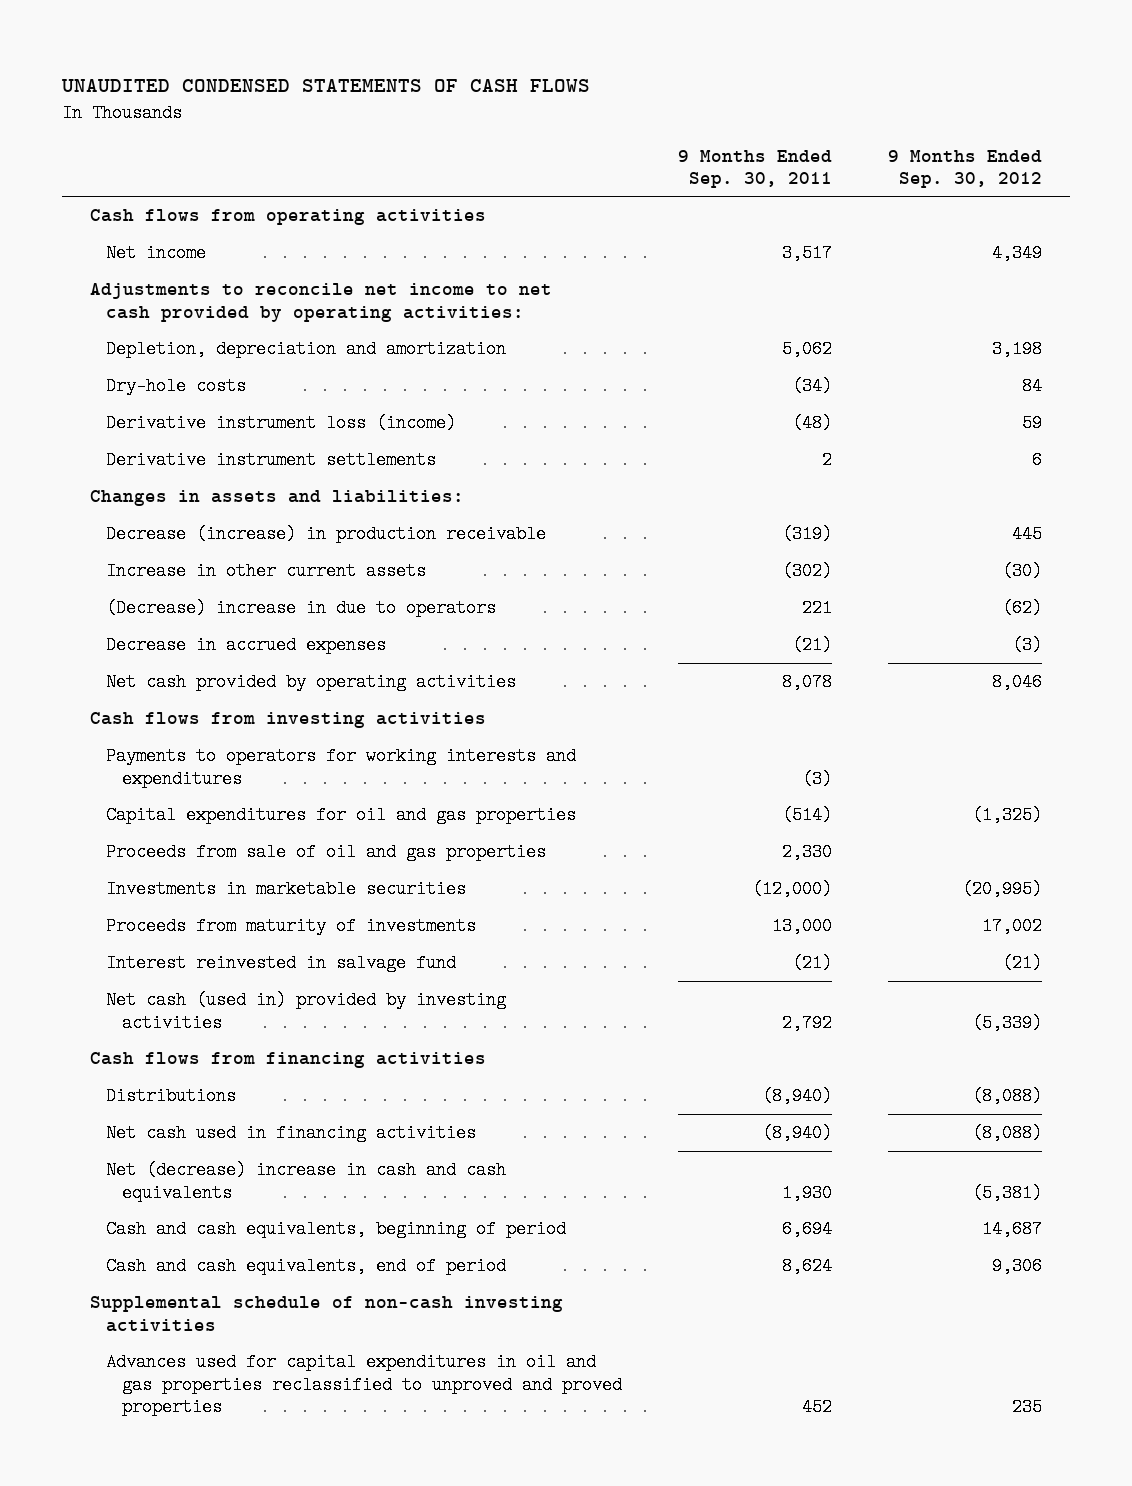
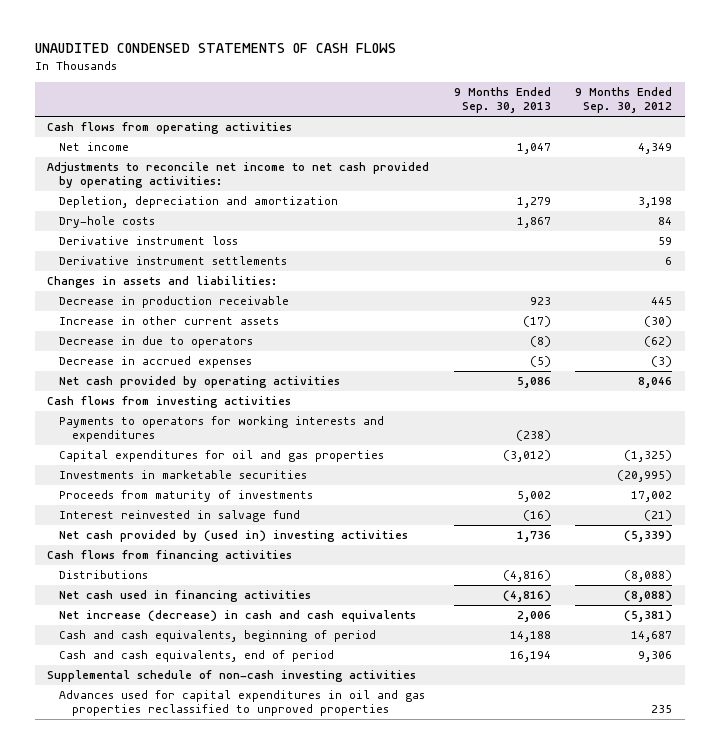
- | 9 Months Ended Sep. 30, 2011 | 9 Months Ended Sep. 30, 2012
+ | 9 Months Ended Sep. 30, 2013 | 9 Months Ended Sep. 30, 2012
- Derivative instrument loss (income) | (48) | 59
+ Derivative instrument loss | | 59
- Decrease (increase) in production receivable | (319) | 445
+ Decrease in production receivable | 923 | 445
- (Decrease) increase in due to operators | 221 | (62)
+ Decrease in due to operators | (8) | (62)
- Proceeds from sale of oil and gas properties | 2,330 |
- Net cash (used in) provided by investing activities | 2,792 | (5,339)
+ Net cash provided by (used in) investing activities | 1,736 | (5,339)
- Net (decrease) increase in cash and cash equivalents | 1,930 | (5,381)
+ Net increase (decrease) in cash and cash equivalents | 2,006 | (5,381)
- Advances used for capital expenditures in oil and gas properties reclassified to unproved and proved properties | 452 | 235
+ Advances used for capital expenditures in oil and gas properties reclassified to unproved properties | | 235

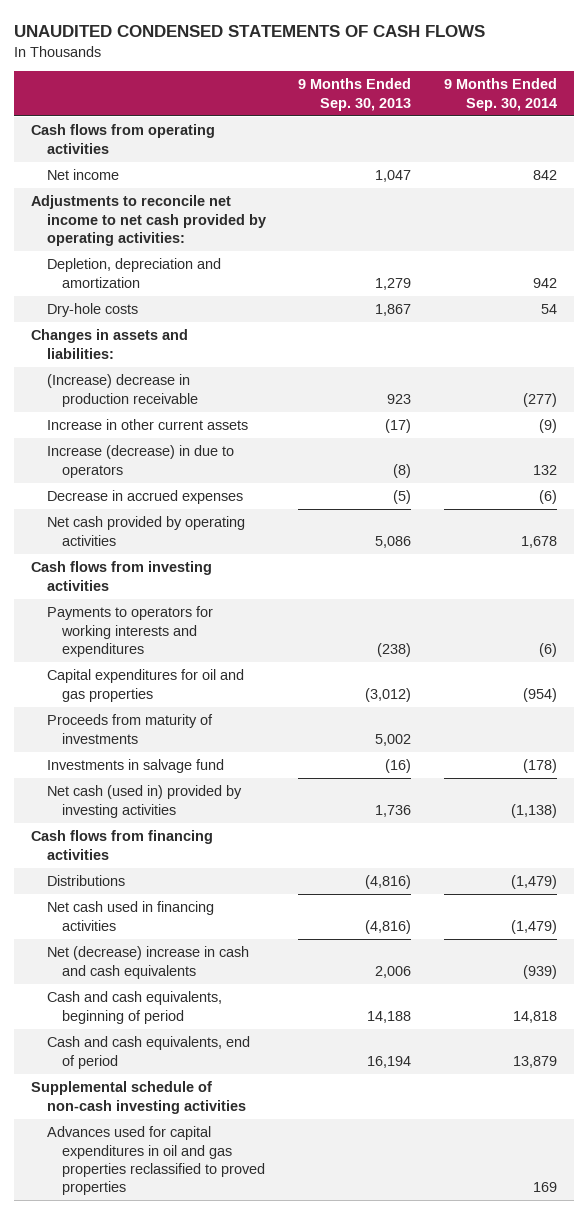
- | 9 Months Ended Sep. 30, 2013 | 9 Months Ended Sep. 30, 2012
+ | 9 Months Ended Sep. 30, 2013 | 9 Months Ended Sep. 30, 2014
- Derivative instrument loss | | 59
- Derivative instrument settlements | | 6
- Decrease in production receivable | 923 | 445
+ (Increase) decrease in production receivable | 923 | (277)
- Decrease in due to operators | (8) | (62)
+ Increase (decrease) in due to operators | (8) | 132
- Investments in marketable securities | | (20,995)
- Interest reinvested in salvage fund | (16) | (21)
- Net cash provided by (used in) investing activities | 1,736 | (5,339)
+ Investments in salvage fund | (16) | (178)
+ Net cash (used in) provided by investing activities | 1,736 | (1,138)
- Net increase (decrease) in cash and cash equivalents | 2,006 | (5,381)
+ Net (decrease) increase in cash and cash equivalents | 2,006 | (939)
- Advances used for capital expenditures in oil and gas properties reclassified to unproved properties | | 235
+ Advances used for capital expenditures in oil and gas properties reclassified to proved properties | | 169

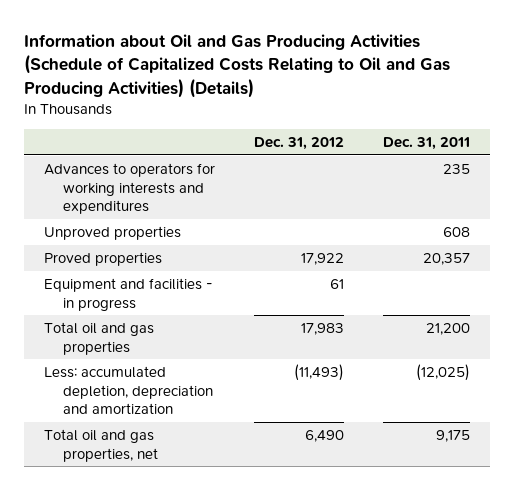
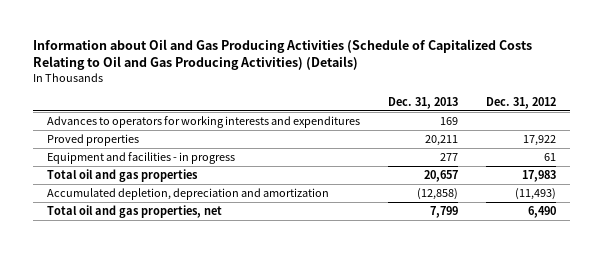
- | Dec. 31, 2012 | Dec. 31, 2011
+ | Dec. 31, 2013 | Dec. 31, 2012
- Unproved properties | | 608
- Less: accumulated depletion, depreciation and amortization | (11,493) | (12,025)
+ Accumulated depletion, depreciation and amortization | (12,858) | (11,493)

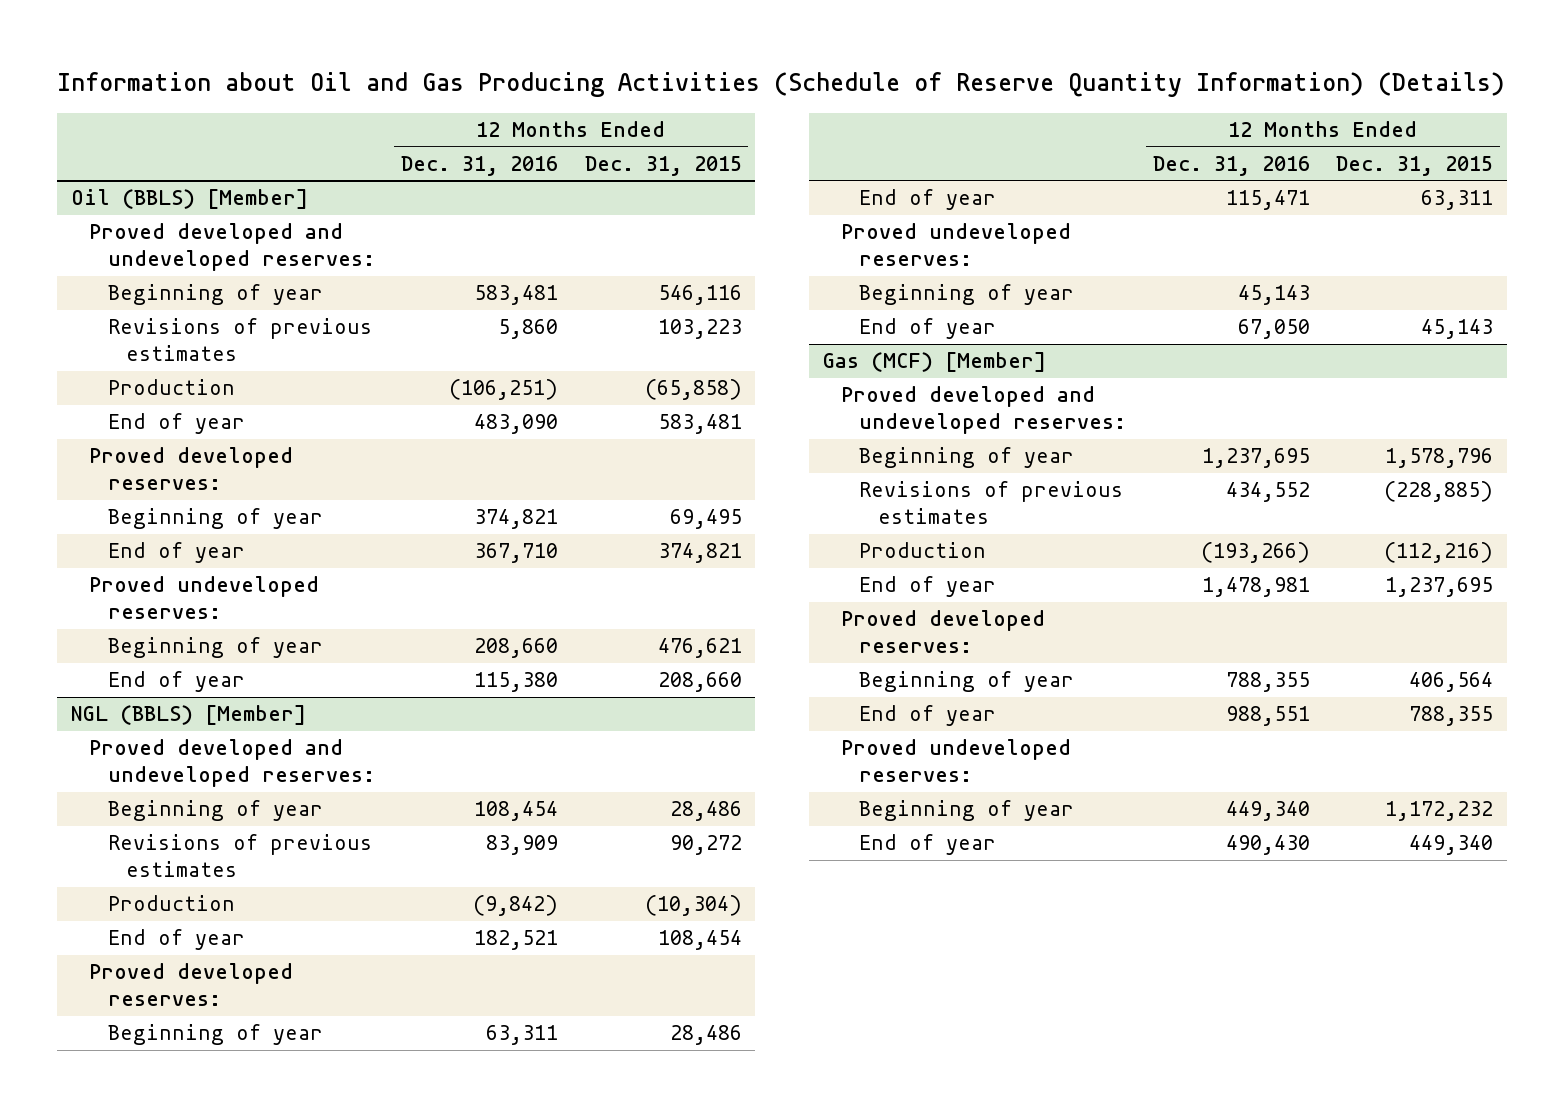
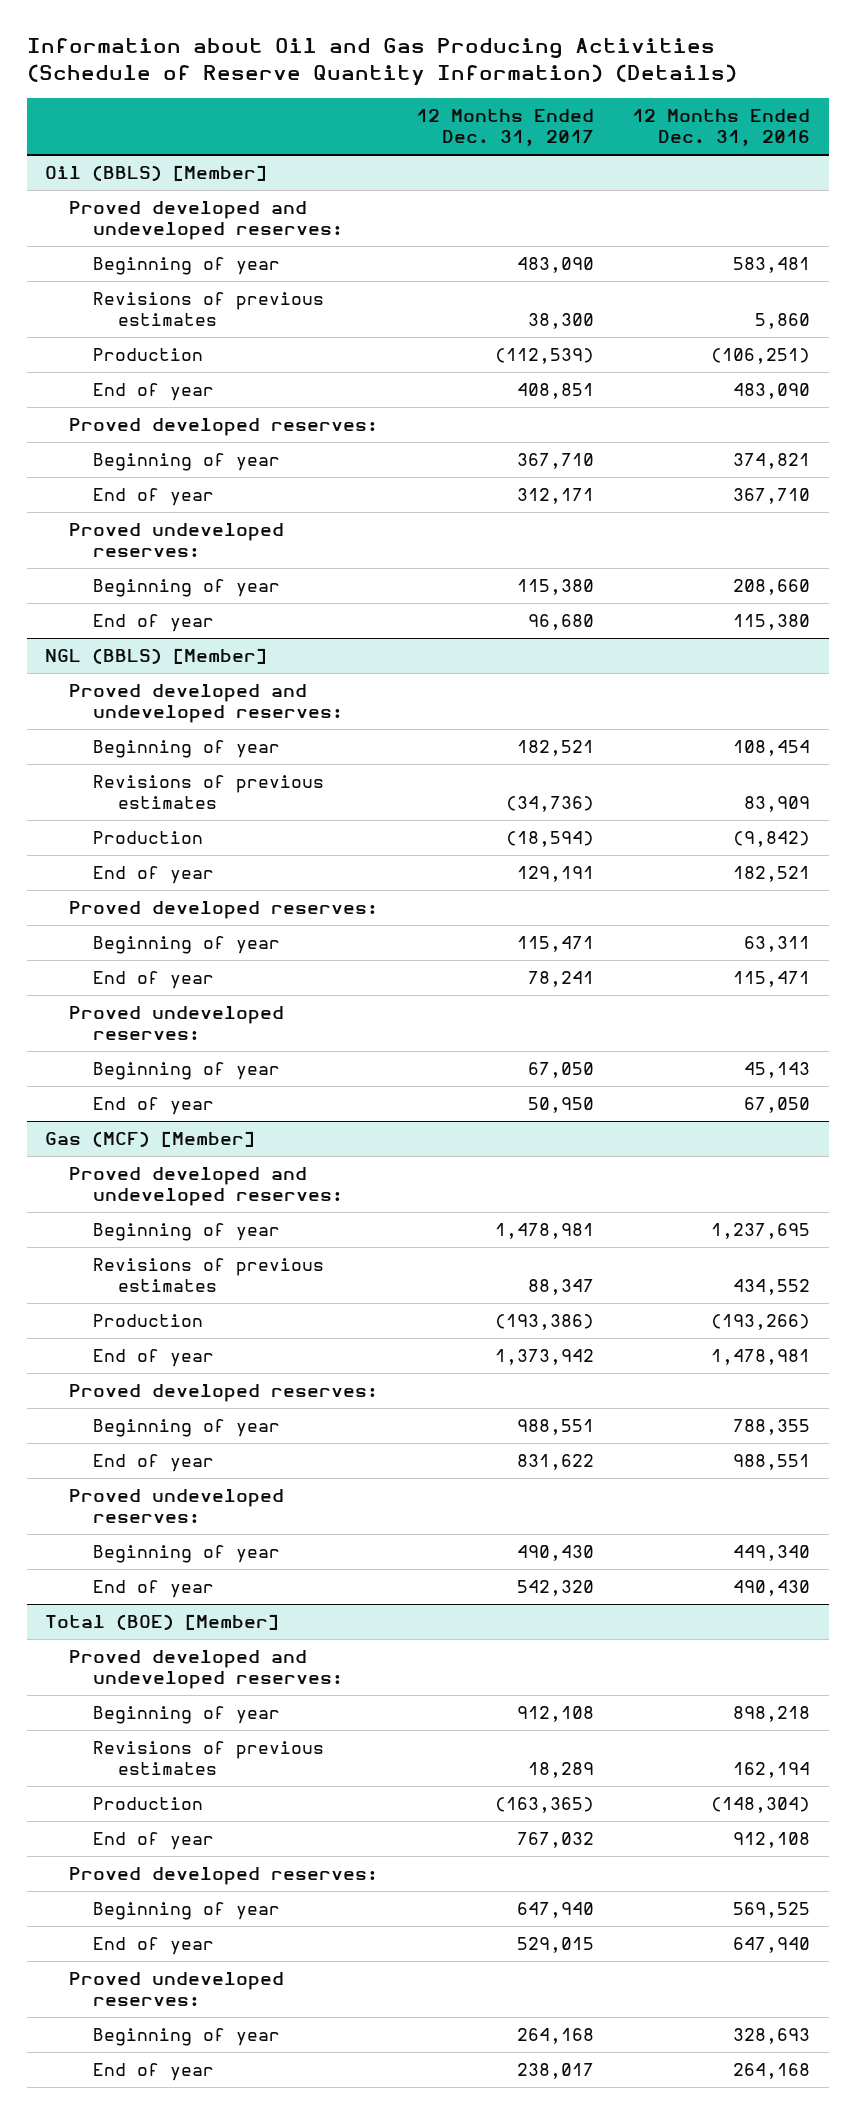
- | 12 Months Ended Dec. 31, 2016 | 12 Months Ended Dec. 31, 2015
+ | 12 Months Ended Dec. 31, 2017 | 12 Months Ended Dec. 31, 2016
+ Total (BOE) [Member]
+ Proved developed and undeveloped reserves:
+ Beginning of year | 912,108 | 898,218
+ Revisions of previous estimates | 18,289 | 162,194
+ Production | (163,365) | (148,304)
+ End of year | 767,032 | 912,108
+ Proved developed reserves:
+ Beginning of year | 647,940 | 569,525
+ End of year | 529,015 | 647,940
+ Proved undeveloped reserves:
+ Beginning of year | 264,168 | 328,693
+ End of year | 238,017 | 264,168

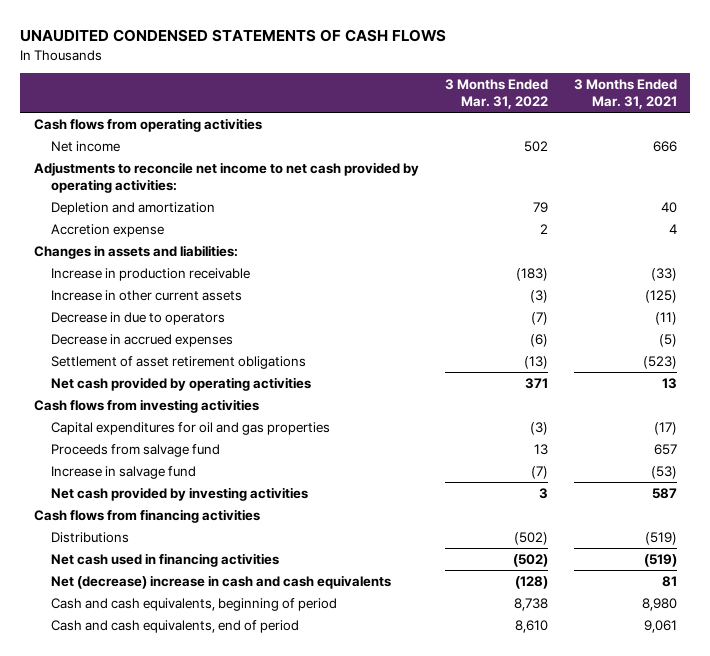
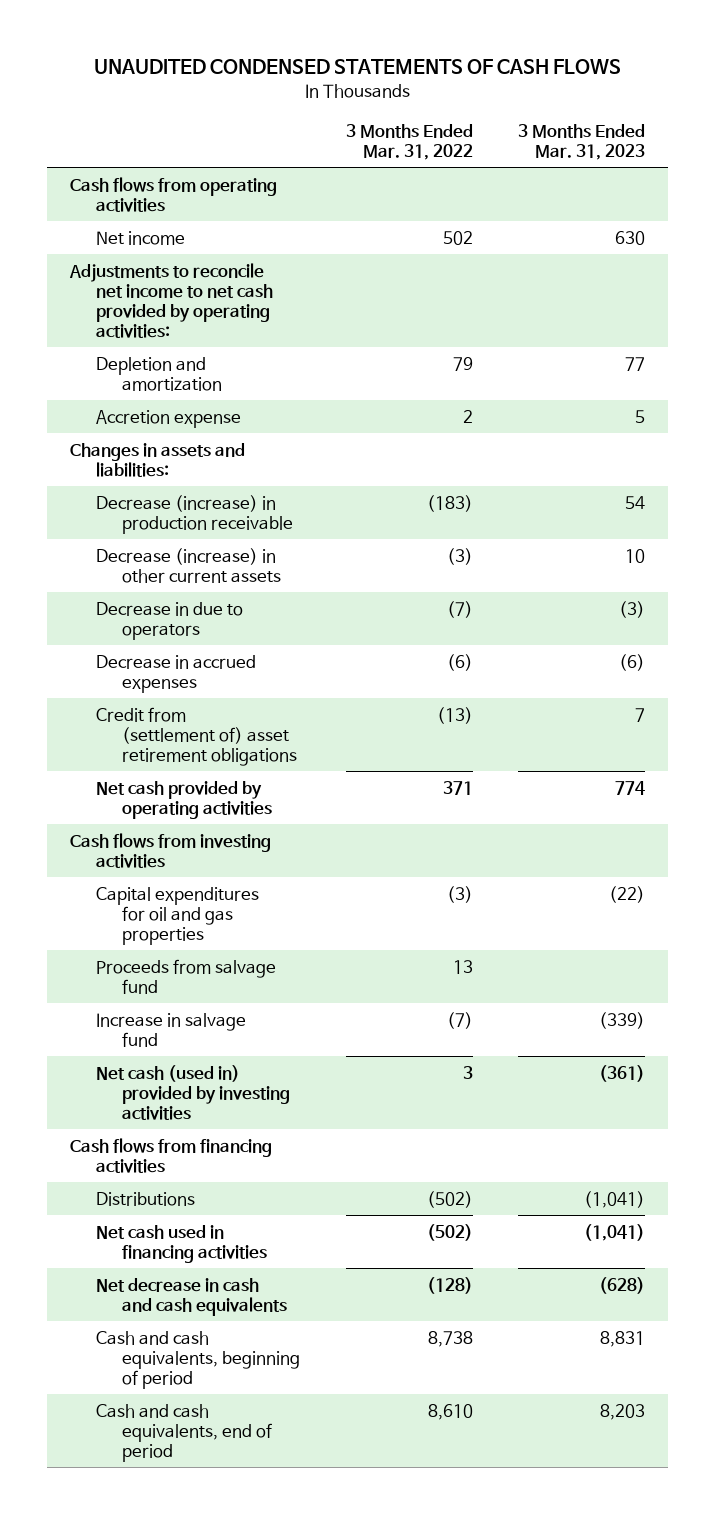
- | 3 Months Ended Mar. 31, 2022 | 3 Months Ended Mar. 31, 2021
+ | 3 Months Ended Mar. 31, 2022 | 3 Months Ended Mar. 31, 2023
- Increase in production receivable | (183) | (33)
- Increase in other current assets | (3) | (125)
+ Decrease (increase) in production receivable | (183) | 54
+ Decrease (increase) in other current assets | (3) | 10
- Settlement of asset retirement obligations | (13) | (523)
+ Credit from (settlement of) asset retirement obligations | (13) | 7
- Net cash provided by investing activities | 3 | 587
+ Net cash (used in) provided by investing activities | 3 | (361)
- Net (decrease) increase in cash and cash equivalents | (128) | 81
+ Net decrease in cash and cash equivalents | (128) | (628)

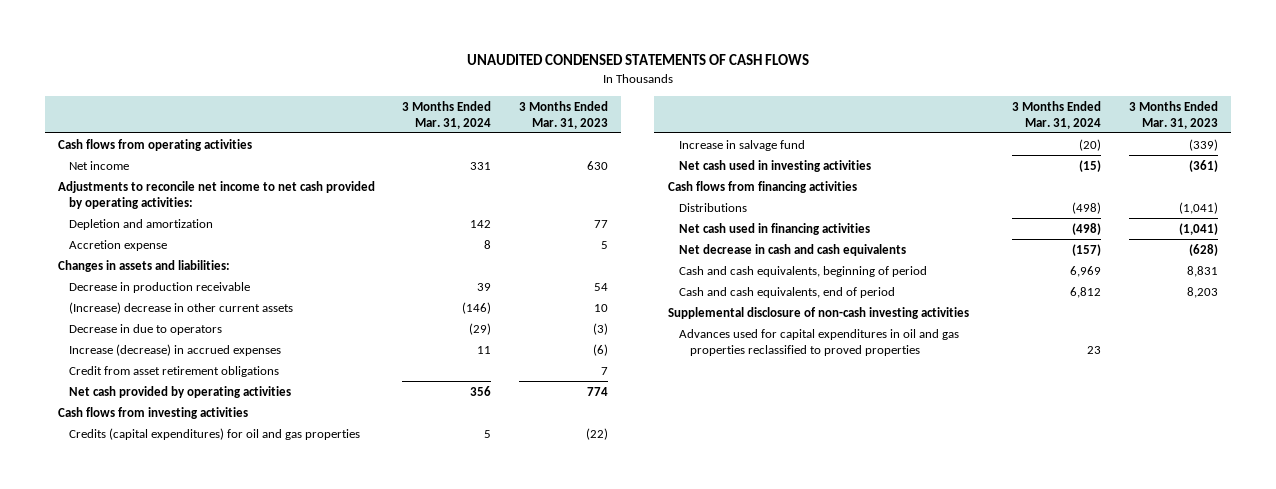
- | 3 Months Ended Mar. 31, 2022 | 3 Months Ended Mar. 31, 2023
+ | 3 Months Ended Mar. 31, 2024 | 3 Months Ended Mar. 31, 2023
- Decrease (increase) in production receivable | (183) | 54
- Decrease (increase) in other current assets | (3) | 10
+ Decrease in production receivable | 39 | 54
+ (Increase) decrease in other current assets | (146) | 10
- Decrease in accrued expenses | (6) | (6)
- Credit from (settlement of) asset retirement obligations | (13) | 7
+ Increase (decrease) in accrued expenses | 11 | (6)
+ Credit from asset retirement obligations | | 7
- Capital expenditures for oil and gas properties | (3) | (22)
- Proceeds from salvage fund | 13 |
+ Credits (capital expenditures) for oil and gas properties | 5 | (22)
- Net cash (used in) provided by investing activities | 3 | (361)
+ Net cash used in investing activities | (15) | (361)
+ Supplemental disclosure of non-cash investing activities
+ Advances used for capital expenditures in oil and gas properties reclassified to proved properties | 23 |

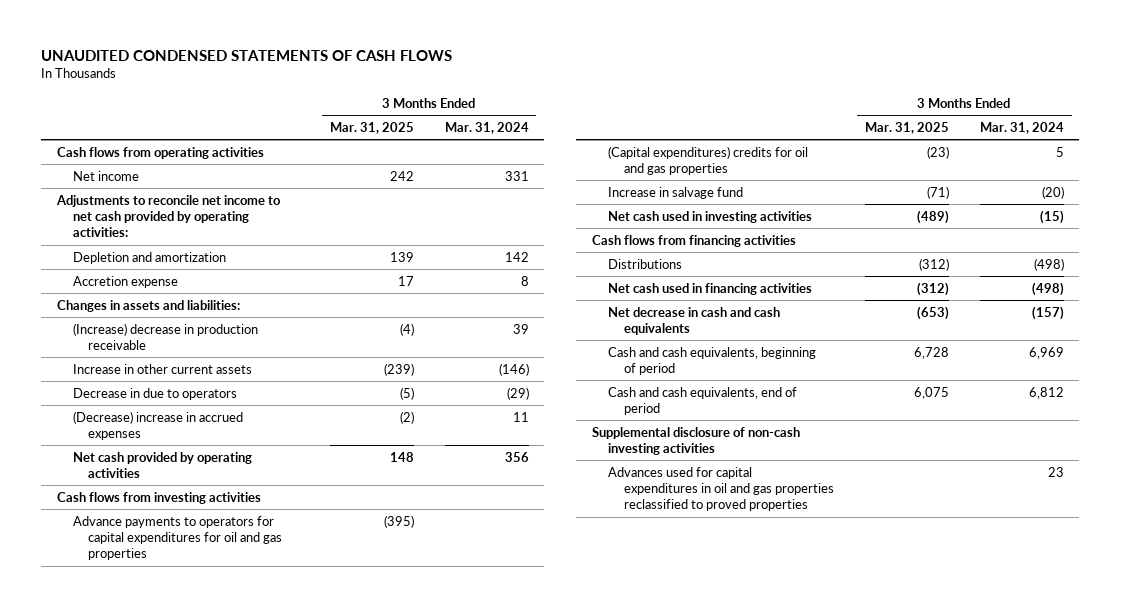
- | 3 Months Ended Mar. 31, 2024 | 3 Months Ended Mar. 31, 2023
+ | 3 Months Ended Mar. 31, 2025 | 3 Months Ended Mar. 31, 2024
- Decrease in production receivable | 39 | 54
- (Increase) decrease in other current assets | (146) | 10
+ (Increase) decrease in production receivable | (4) | 39
+ Increase in other current assets | (239) | (146)
- Increase (decrease) in accrued expenses | 11 | (6)
- Credit from asset retirement obligations | | 7
+ (Decrease) increase in accrued expenses | (2) | 11
- Credits (capital expenditures) for oil and gas properties | 5 | (22)
+ Advance payments to operators for capital expenditures for oil and gas properties | (395) |
+ (Capital expenditures) credits for oil and gas properties | (23) | 5

